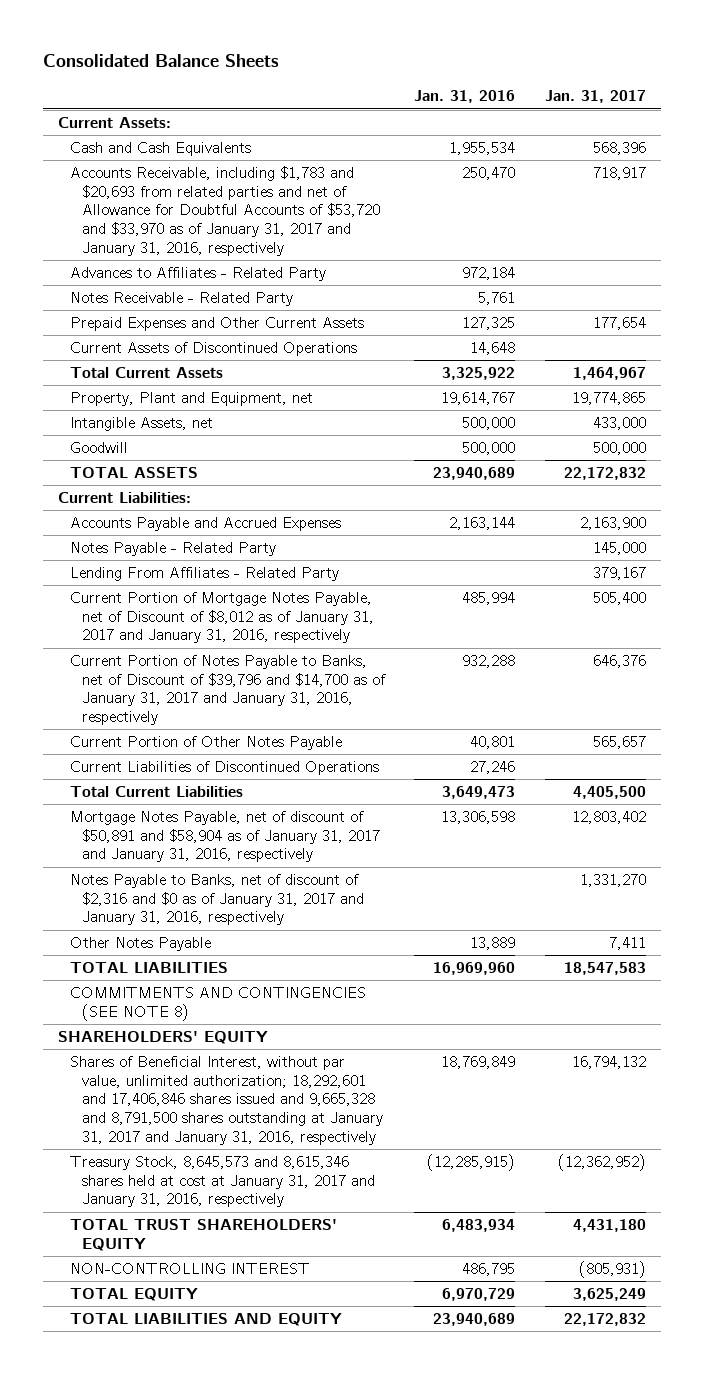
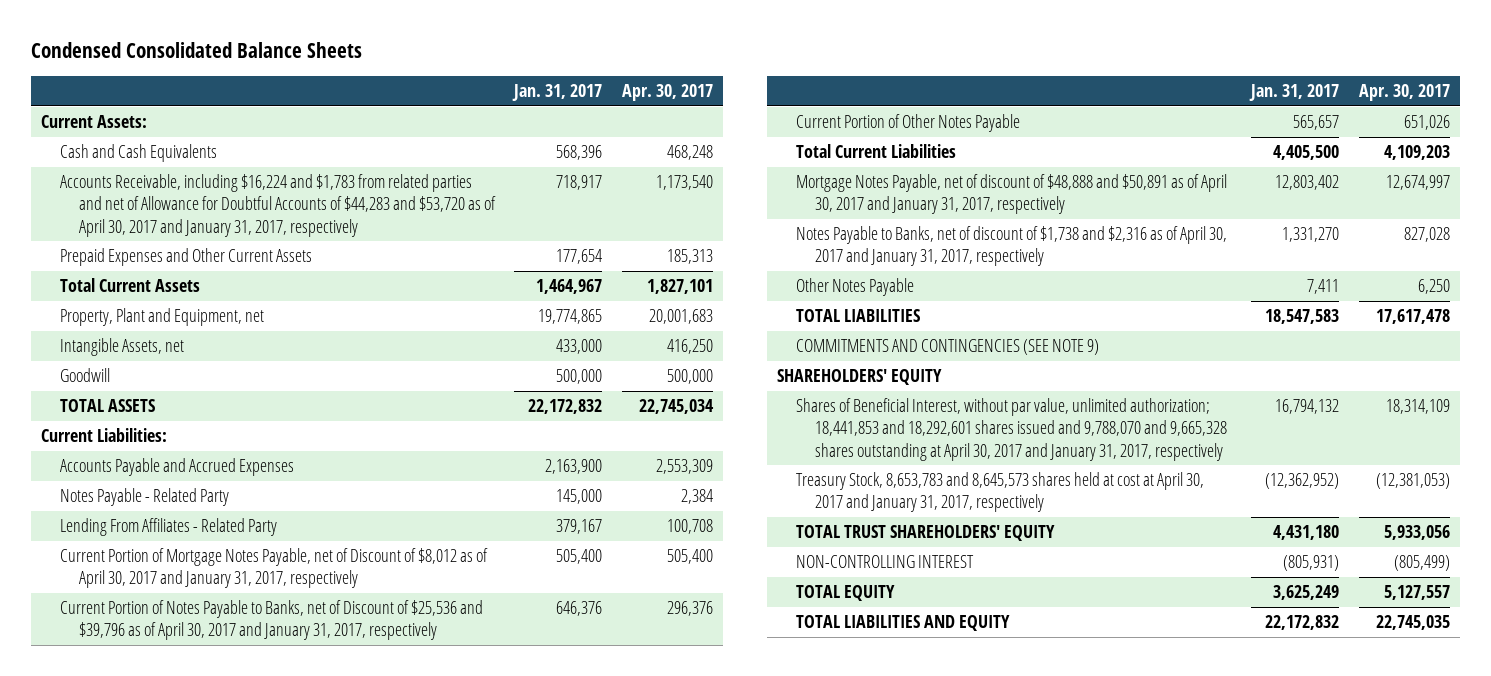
- Consolidated Balance Sheets
+ Condensed Consolidated Balance Sheets
- | Jan. 31, 2016 | Jan. 31, 2017
+ | Jan. 31, 2017 | Apr. 30, 2017
- Accounts Receivable, including $1,783 and $20,693 from related parties and net of Allowance for Doubtful Accounts of $53,720 and $33,970 as of January 31, 2017 and January 31, 2016, respectively | 250,470 | 718,917
- Advances to Affiliates - Related Party | 972,184 |
- Notes Receivable - Related Party | 5,761 |
+ Accounts Receivable, including $16,224 and $1,783 from related parties and net of Allowance for Doubtful Accounts of $44,283 and $53,720 as of April 30, 2017 and January 31, 2017, respectively | 718,917 | 1,173,540
- Current Assets of Discontinued Operations | 14,648 |
- Current Portion of Mortgage Notes Payable, net of Discount of $8,012 as of January 31, 2017 and January 31, 2016, respectively | 485,994 | 505,400
- Current Portion of Notes Payable to Banks, net of Discount of $39,796 and $14,700 as of January 31, 2017 and January 31, 2016, respectively | 932,288 | 646,376
+ Current Portion of Mortgage Notes Payable, net of Discount of $8,012 as of April 30, 2017 and January 31, 2017, respectively | 505,400 | 505,400
+ Current Portion of Notes Payable to Banks, net of Discount of $25,536 and $39,796 as of April 30, 2017 and January 31, 2017, respectively | 646,376 | 296,376
- Current Liabilities of Discontinued Operations | 27,246 |
- Mortgage Notes Payable, net of discount of $50,891 and $58,904 as of January 31, 2017 and January 31, 2016, respectively | 13,306,598 | 12,803,402
- Notes Payable to Banks, net of discount of $2,316 and $0 as of January 31, 2017 and January 31, 2016, respectively | | 1,331,270
+ Mortgage Notes Payable, net of discount of $48,888 and $50,891 as of April 30, 2017 and January 31, 2017, respectively | 12,803,402 | 12,674,997
+ Notes Payable to Banks, net of discount of $1,738 and $2,316 as of April 30, 2017 and January 31, 2017, respectively | 1,331,270 | 827,028
- COMMITMENTS AND CONTINGENCIES (SEE NOTE 8)
+ COMMITMENTS AND CONTINGENCIES (SEE NOTE 9)
- Shares of Beneficial Interest, without par value, unlimited authorization; 18,292,601 and 17,406,846 shares issued and 9,665,328 and 8,791,500 shares outstanding at January 31, 2017 and January 31, 2016, respectively | 18,769,849 | 16,794,132
- Treasury Stock, 8,645,573 and 8,615,346 shares held at cost at January 31, 2017 and January 31, 2016, respectively | (12,285,915) | (12,362,952)
+ Shares of Beneficial Interest, without par value, unlimited authorization; 18,441,853 and 18,292,601 shares issued and 9,788,070 and 9,665,328 shares outstanding at April 30, 2017 and January 31, 2017, respectively | 16,794,132 | 18,314,109
+ Treasury Stock, 8,653,783 and 8,645,573 shares held at cost at April 30, 2017 and January 31, 2017, respectively | (12,362,952) | (12,381,053)

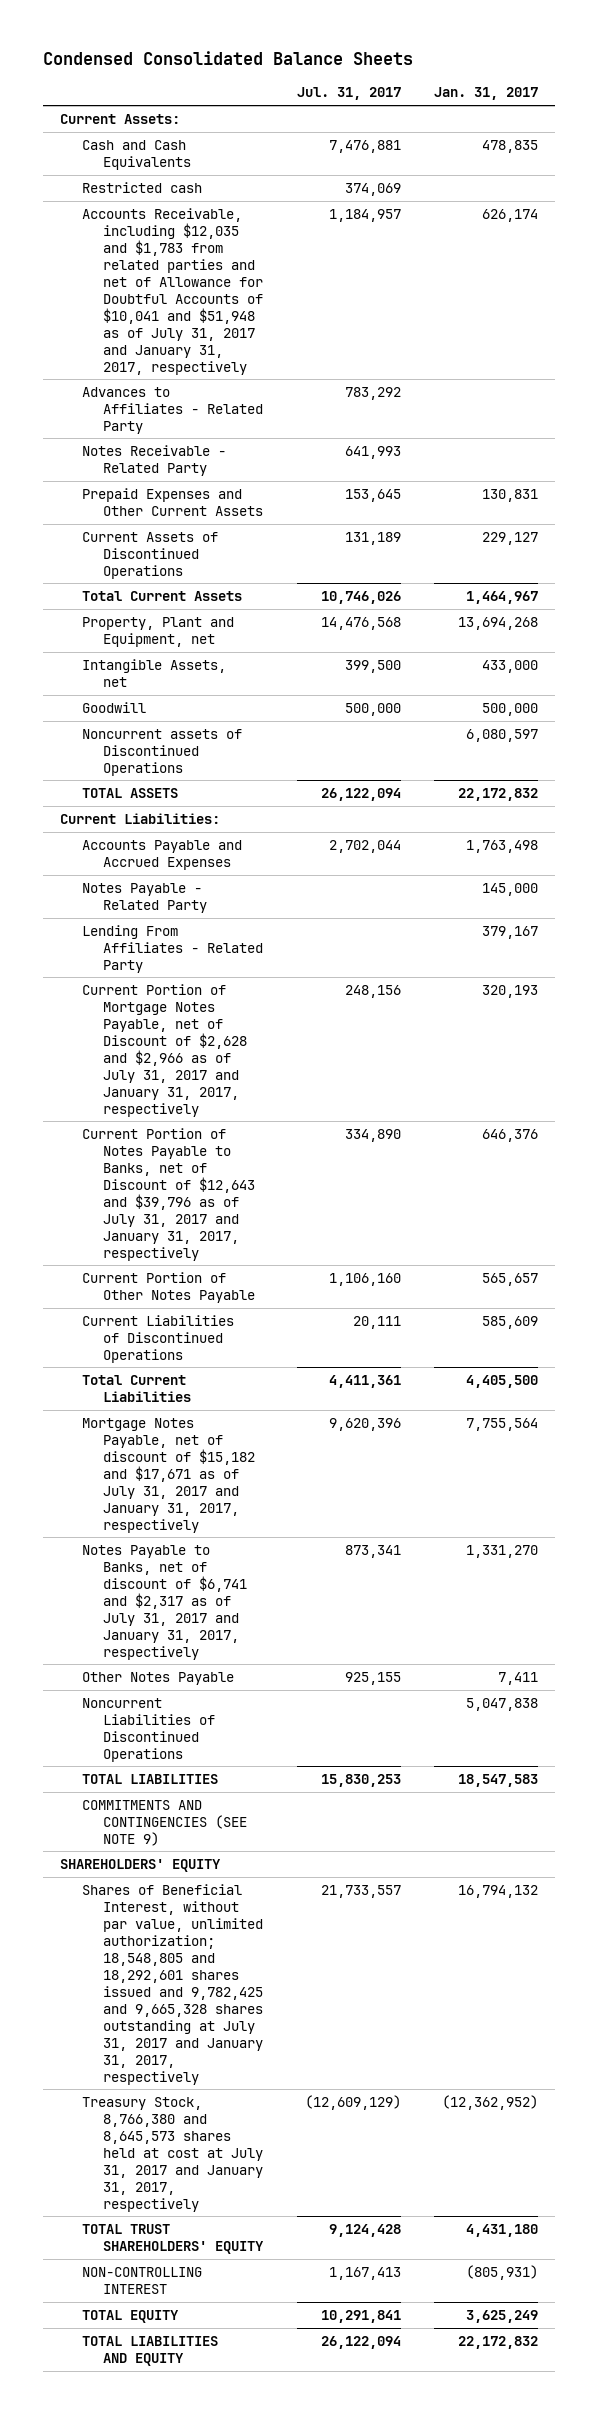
- | Jan. 31, 2017 | Apr. 30, 2017
+ | Jul. 31, 2017 | Jan. 31, 2017
- Cash and Cash Equivalents | 568,396 | 468,248
- Accounts Receivable, including $16,224 and $1,783 from related parties and net of Allowance for Doubtful Accounts of $44,283 and $53,720 as of April 30, 2017 and January 31, 2017, respectively | 718,917 | 1,173,540
- Prepaid Expenses and Other Current Assets | 177,654 | 185,313
+ Cash and Cash Equivalents | 7,476,881 | 478,835
+ Restricted cash | 374,069 |
+ Accounts Receivable, including $12,035 and $1,783 from related parties and net of Allowance for Doubtful Accounts of $10,041 and $51,948 as of July 31, 2017 and January 31, 2017, respectively | 1,184,957 | 626,174
+ Advances to Affiliates - Related Party | 783,292 |
+ Notes Receivable - Related Party | 641,993 |
+ Prepaid Expenses and Other Current Assets | 153,645 | 130,831
+ Current Assets of Discontinued Operations | 131,189 | 229,127
- Property, Plant and Equipment, net | 19,774,865 | 20,001,683
+ Property, Plant and Equipment, net | 14,476,568 | 13,694,268
+ Noncurrent assets of Discontinued Operations | | 6,080,597
- Accounts Payable and Accrued Expenses | 2,163,900 | 2,553,309
+ Accounts Payable and Accrued Expenses | 2,702,044 | 1,763,498
- Current Portion of Mortgage Notes Payable, net of Discount of $8,012 as of April 30, 2017 and January 31, 2017, respectively | 505,400 | 505,400
- Current Portion of Notes Payable to Banks, net of Discount of $25,536 and $39,796 as of April 30, 2017 and January 31, 2017, respectively | 646,376 | 296,376
+ Current Portion of Mortgage Notes Payable, net of Discount of $2,628 and $2,966 as of July 31, 2017 and January 31, 2017, respectively | 248,156 | 320,193
+ Current Portion of Notes Payable to Banks, net of Discount of $12,643 and $39,796 as of July 31, 2017 and January 31, 2017, respectively | 334,890 | 646,376
+ Current Liabilities of Discontinued Operations | 20,111 | 585,609
- Mortgage Notes Payable, net of discount of $48,888 and $50,891 as of April 30, 2017 and January 31, 2017, respectively | 12,803,402 | 12,674,997
- Notes Payable to Banks, net of discount of $1,738 and $2,316 as of April 30, 2017 and January 31, 2017, respectively | 1,331,270 | 827,028
+ Mortgage Notes Payable, net of discount of $15,182 and $17,671 as of July 31, 2017 and January 31, 2017, respectively | 9,620,396 | 7,755,564
+ Notes Payable to Banks, net of discount of $6,741 and $2,317 as of July 31, 2017 and January 31, 2017, respectively | 873,341 | 1,331,270
+ Noncurrent Liabilities of Discontinued Operations | | 5,047,838
- Shares of Beneficial Interest, without par value, unlimited authorization; 18,441,853 and 18,292,601 shares issued and 9,788,070 and 9,665,328 shares outstanding at April 30, 2017 and January 31, 2017, respectively | 16,794,132 | 18,314,109
- Treasury Stock, 8,653,783 and 8,645,573 shares held at cost at April 30, 2017 and January 31, 2017, respectively | (12,362,952) | (12,381,053)
+ Shares of Beneficial Interest, without par value, unlimited authorization; 18,548,805 and 18,292,601 shares issued and 9,782,425 and 9,665,328 shares outstanding at July 31, 2017 and January 31, 2017, respectively | 21,733,557 | 16,794,132
+ Treasury Stock, 8,766,380 and 8,645,573 shares held at cost at July 31, 2017 and January 31, 2017, respectively | (12,609,129) | (12,362,952)

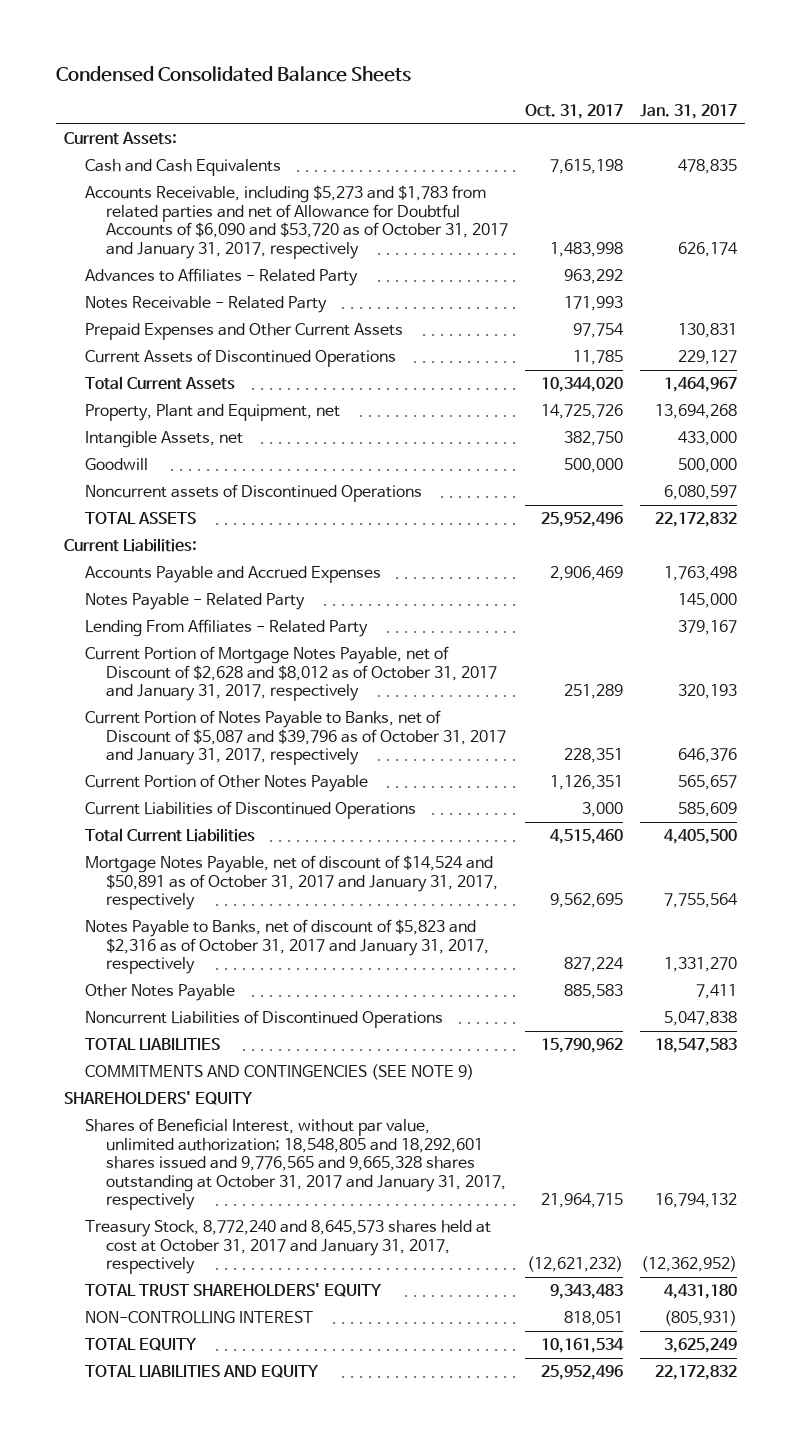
- | Jul. 31, 2017 | Jan. 31, 2017
+ | Oct. 31, 2017 | Jan. 31, 2017
- Restricted cash | 374,069 |
- Accounts Receivable, including $12,035 and $1,783 from related parties and net of Allowance for Doubtful Accounts of $10,041 and $51,948 as of July 31, 2017 and January 31, 2017, respectively | 1,184,957 | 626,174
+ Accounts Receivable, including $5,273 and $1,783 from related parties and net of Allowance for Doubtful Accounts of $6,090 and $53,720 as of October 31, 2017 and January 31, 2017, respectively | 1,483,998 | 626,174
- Current Portion of Mortgage Notes Payable, net of Discount of $2,628 and $2,966 as of July 31, 2017 and January 31, 2017, respectively | 248,156 | 320,193
- Current Portion of Notes Payable to Banks, net of Discount of $12,643 and $39,796 as of July 31, 2017 and January 31, 2017, respectively | 334,890 | 646,376
+ Current Portion of Mortgage Notes Payable, net of Discount of $2,628 and $8,012 as of October 31, 2017 and January 31, 2017, respectively | 251,289 | 320,193
+ Current Portion of Notes Payable to Banks, net of Discount of $5,087 and $39,796 as of October 31, 2017 and January 31, 2017, respectively | 228,351 | 646,376
- Mortgage Notes Payable, net of discount of $15,182 and $17,671 as of July 31, 2017 and January 31, 2017, respectively | 9,620,396 | 7,755,564
- Notes Payable to Banks, net of discount of $6,741 and $2,317 as of July 31, 2017 and January 31, 2017, respectively | 873,341 | 1,331,270
+ Mortgage Notes Payable, net of discount of $14,524 and $50,891 as of October 31, 2017 and January 31, 2017, respectively | 9,562,695 | 7,755,564
+ Notes Payable to Banks, net of discount of $5,823 and $2,316 as of October 31, 2017 and January 31, 2017, respectively | 827,224 | 1,331,270
- Shares of Beneficial Interest, without par value, unlimited authorization; 18,548,805 and 18,292,601 shares issued and 9,782,425 and 9,665,328 shares outstanding at July 31, 2017 and January 31, 2017, respectively | 21,733,557 | 16,794,132
- Treasury Stock, 8,766,380 and 8,645,573 shares held at cost at July 31, 2017 and January 31, 2017, respectively | (12,609,129) | (12,362,952)
+ Shares of Beneficial Interest, without par value, unlimited authorization; 18,548,805 and 18,292,601 shares issued and 9,776,565 and 9,665,328 shares outstanding at October 31, 2017 and January 31, 2017, respectively | 21,964,715 | 16,794,132
+ Treasury Stock, 8,772,240 and 8,645,573 shares held at cost at October 31, 2017 and January 31, 2017, respectively | (12,621,232) | (12,362,952)

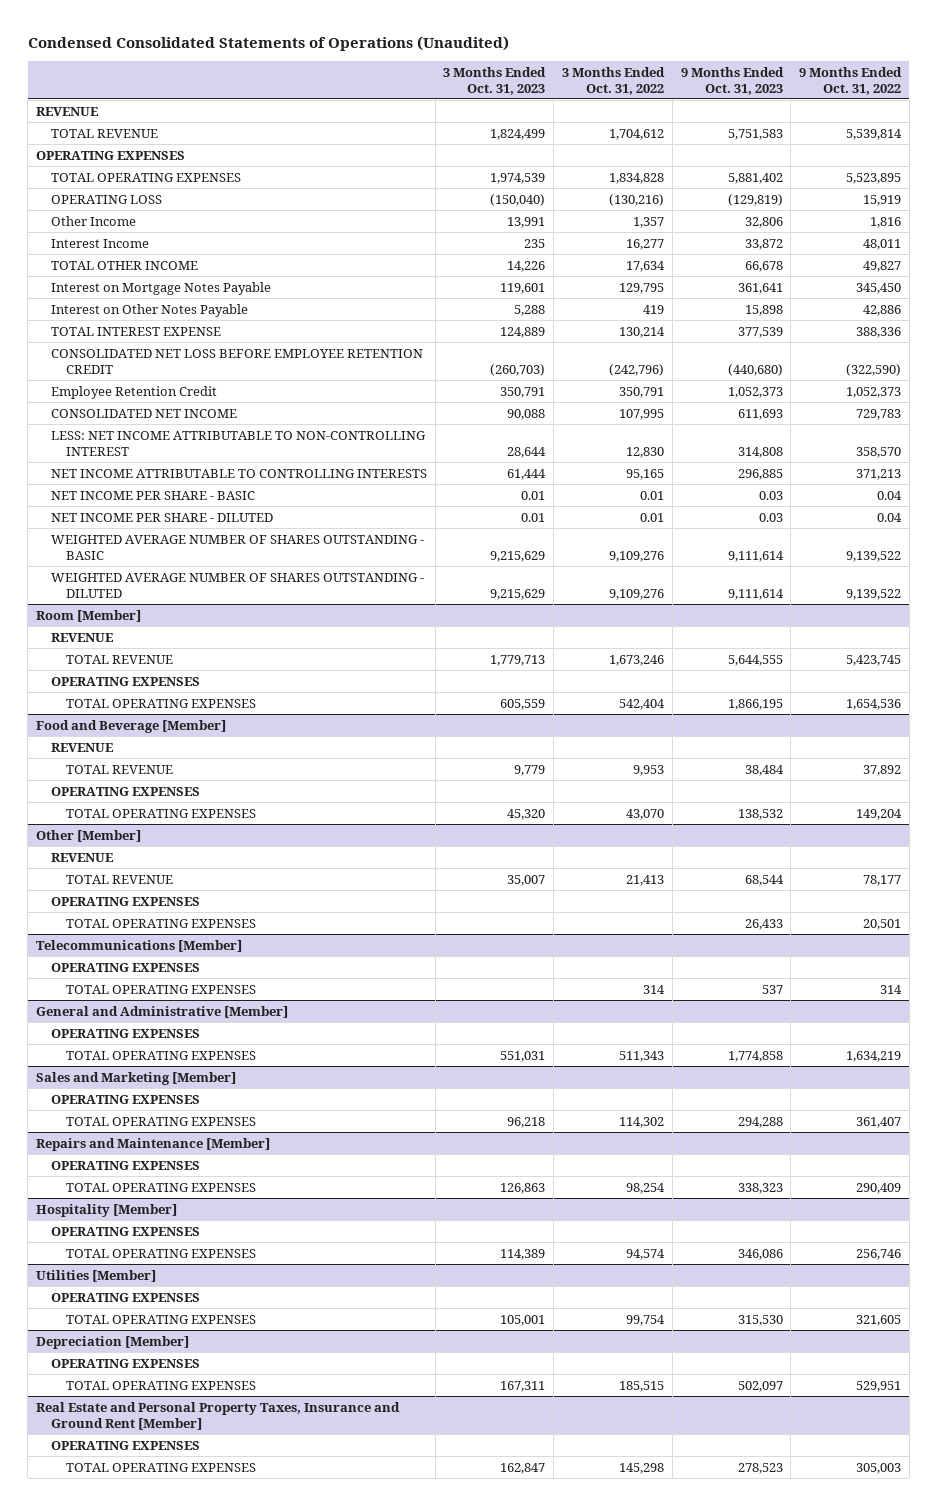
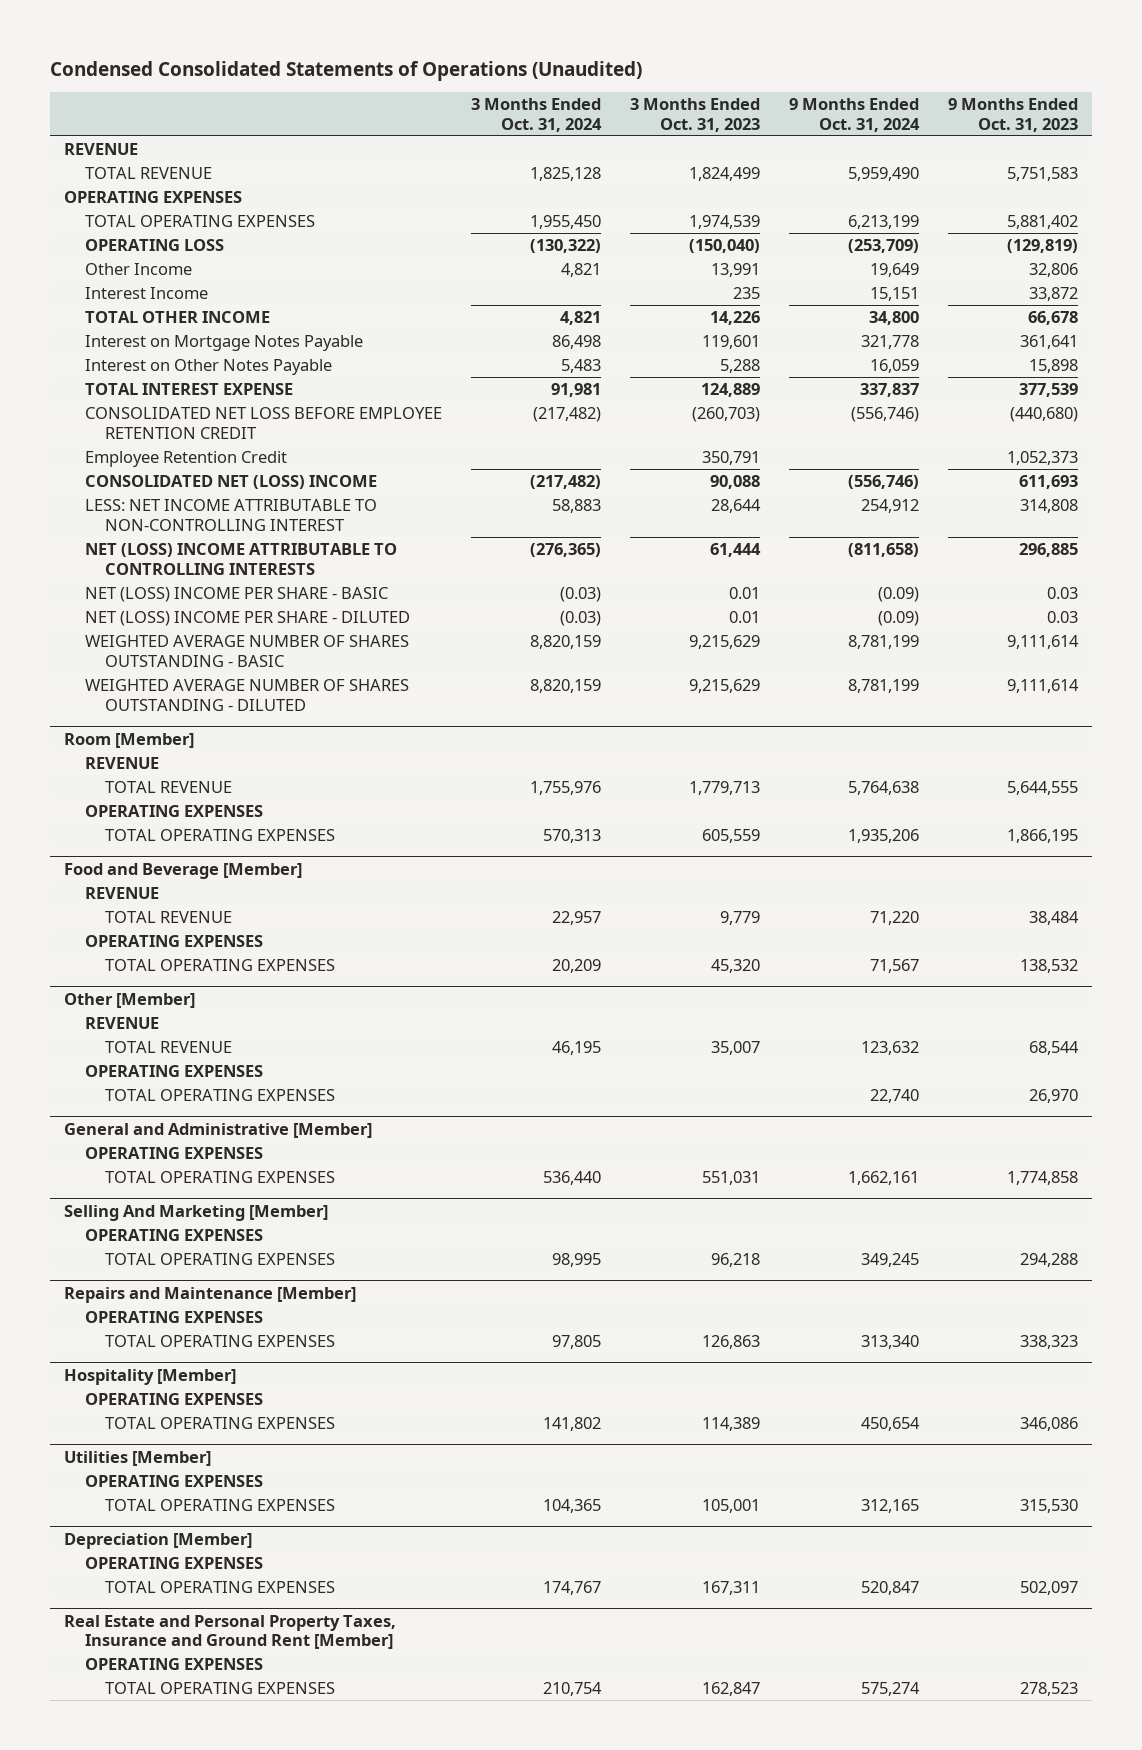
- | 3 Months Ended Oct. 31, 2023 | 3 Months Ended Oct. 31, 2022 | 9 Months Ended Oct. 31, 2023 | 9 Months Ended Oct. 31, 2022
+ | 3 Months Ended Oct. 31, 2024 | 3 Months Ended Oct. 31, 2023 | 9 Months Ended Oct. 31, 2024 | 9 Months Ended Oct. 31, 2023
- CONSOLIDATED NET INCOME | 90,088 | 107,995 | 611,693 | 729,783
+ CONSOLIDATED NET (LOSS) INCOME | (217,482) | 90,088 | (556,746) | 611,693
- NET INCOME ATTRIBUTABLE TO CONTROLLING INTERESTS | 61,444 | 95,165 | 296,885 | 371,213
- NET INCOME PER SHARE - BASIC | 0.01 | 0.01 | 0.03 | 0.04
- NET INCOME PER SHARE - DILUTED | 0.01 | 0.01 | 0.03 | 0.04
+ NET (LOSS) INCOME ATTRIBUTABLE TO CONTROLLING INTERESTS | (276,365) | 61,444 | (811,658) | 296,885
+ NET (LOSS) INCOME PER SHARE - BASIC | (0.03) | 0.01 | (0.09) | 0.03
+ NET (LOSS) INCOME PER SHARE - DILUTED | (0.03) | 0.01 | (0.09) | 0.03
@ Other [Member]
- TOTAL OPERATING EXPENSES | | | 26,433 | 20,501
- Telecommunications [Member]
- OPERATING EXPENSES
- TOTAL OPERATING EXPENSES | | 314 | 537 | 314
@ Other [Member]
+ TOTAL OPERATING EXPENSES | | | 22,740 | 26,970
- Sales and Marketing [Member]
+ Selling And Marketing [Member]

